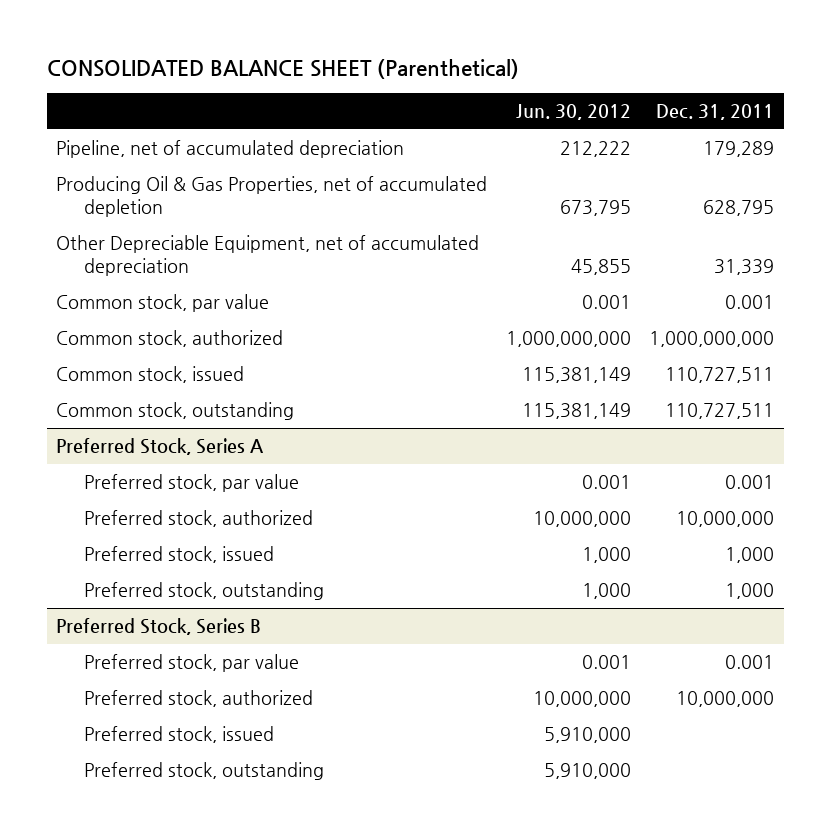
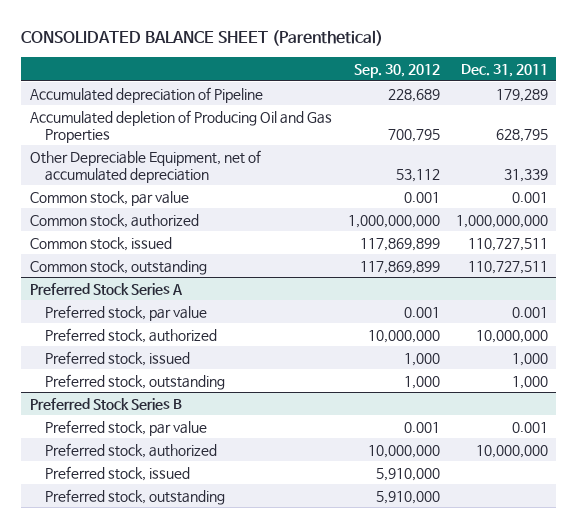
- | Jun. 30, 2012 | Dec. 31, 2011
+ | Sep. 30, 2012 | Dec. 31, 2011
- Pipeline, net of accumulated depreciation | 212,222 | 179,289
- Producing Oil & Gas Properties, net of accumulated depletion | 673,795 | 628,795
+ Accumulated depreciation of Pipeline | 228,689 | 179,289
+ Accumulated depletion of Producing Oil and Gas Properties | 700,795 | 628,795
- Preferred Stock, Series A
+ Preferred Stock Series A
- Preferred Stock, Series B
+ Preferred Stock Series B

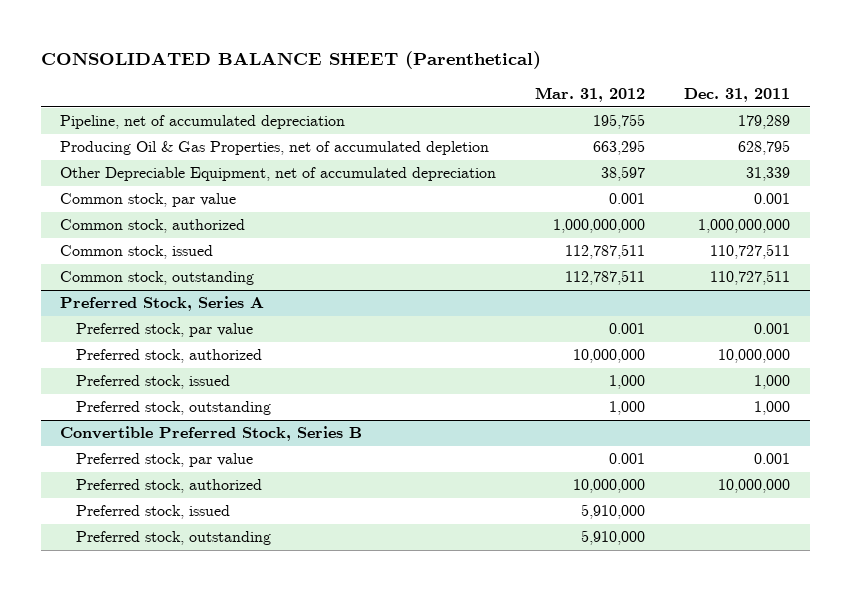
- | Sep. 30, 2012 | Dec. 31, 2011
+ | Mar. 31, 2012 | Dec. 31, 2011
- Accumulated depreciation of Pipeline | 228,689 | 179,289
- Accumulated depletion of Producing Oil and Gas Properties | 700,795 | 628,795
+ Pipeline, net of accumulated depreciation | 195,755 | 179,289
+ Producing Oil & Gas Properties, net of accumulated depletion | 663,295 | 628,795
- Preferred Stock Series A
+ Preferred Stock, Series A
- Preferred Stock Series B
+ Convertible Preferred Stock, Series B

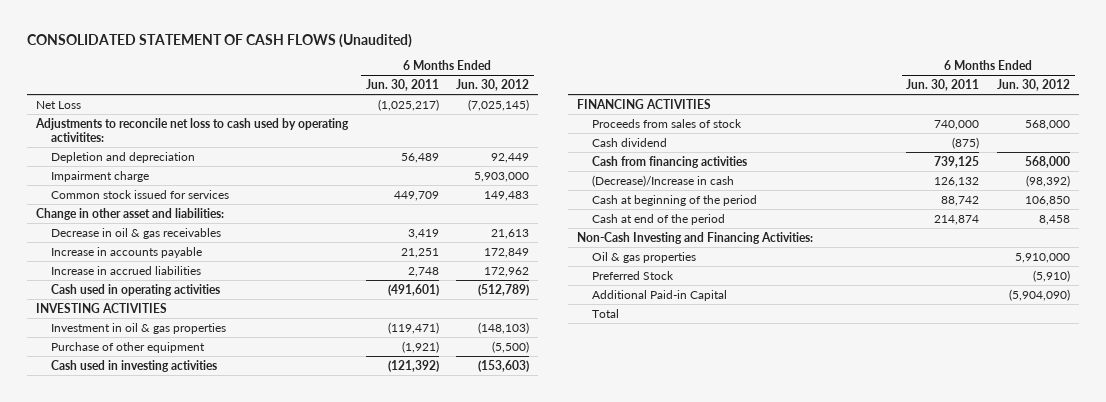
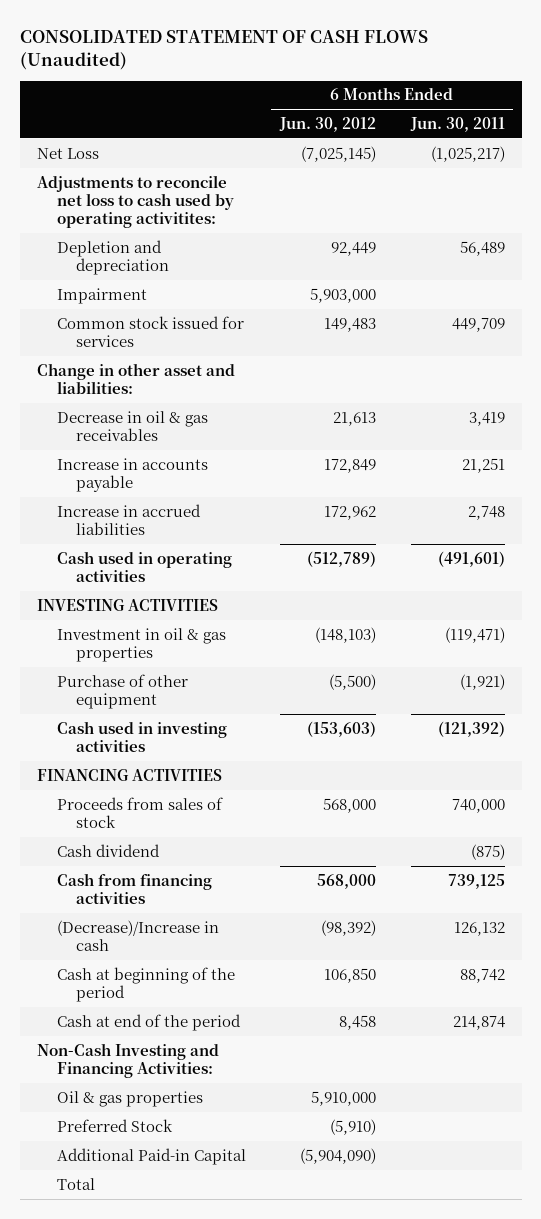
- | 6 Months Ended Jun. 30, 2011 | 6 Months Ended Jun. 30, 2012
+ | 6 Months Ended Jun. 30, 2012 | 6 Months Ended Jun. 30, 2011
- Impairment charge | | 5,903,000
+ Impairment | 5,903,000 |

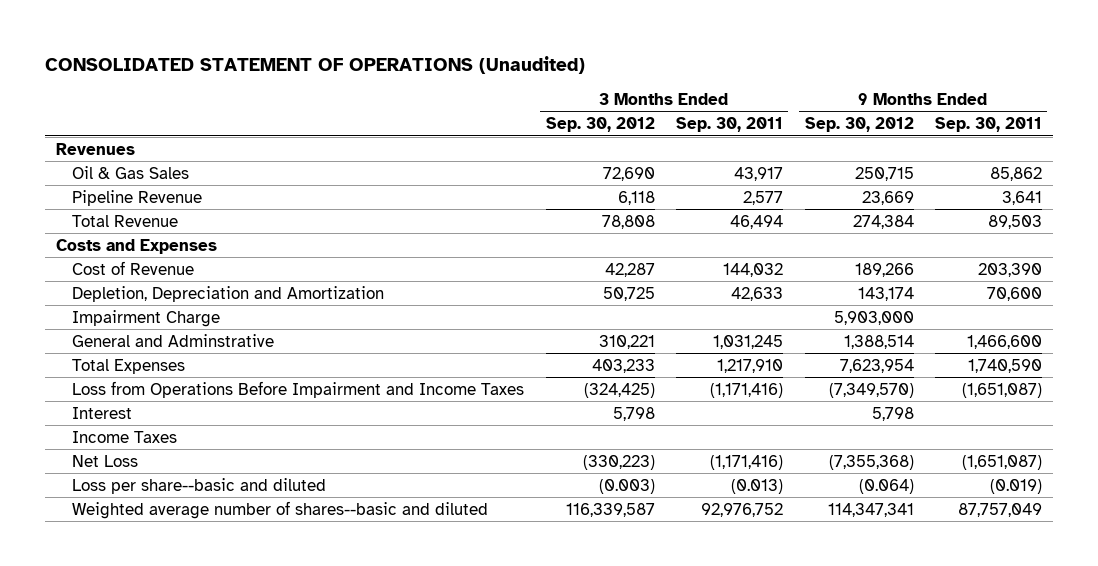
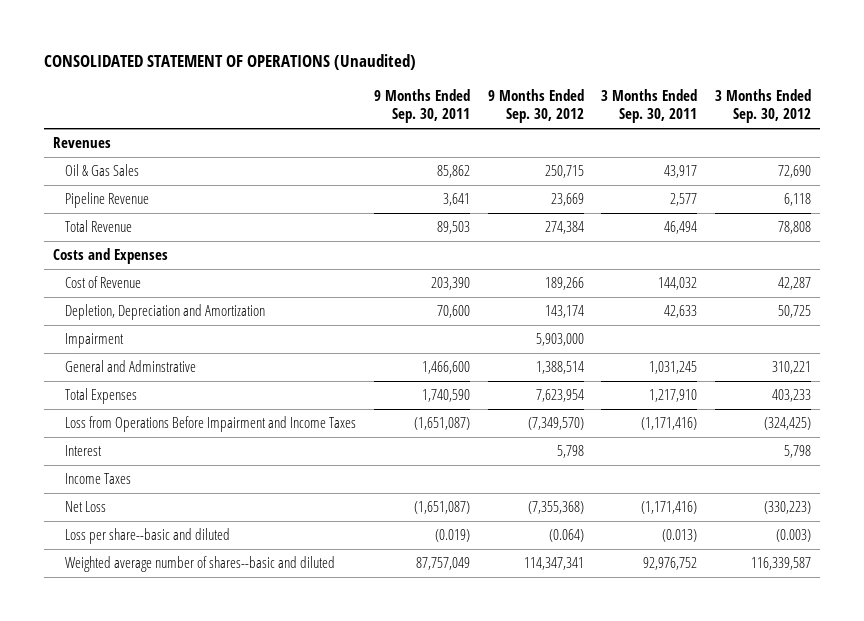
- | 3 Months Ended Sep. 30, 2012 | 3 Months Ended Sep. 30, 2011 | 9 Months Ended Sep. 30, 2012 | 9 Months Ended Sep. 30, 2011
+ | 9 Months Ended Sep. 30, 2011 | 9 Months Ended Sep. 30, 2012 | 3 Months Ended Sep. 30, 2011 | 3 Months Ended Sep. 30, 2012
- Impairment Charge | | | 5,903,000 |
+ Impairment | | 5,903,000 | |

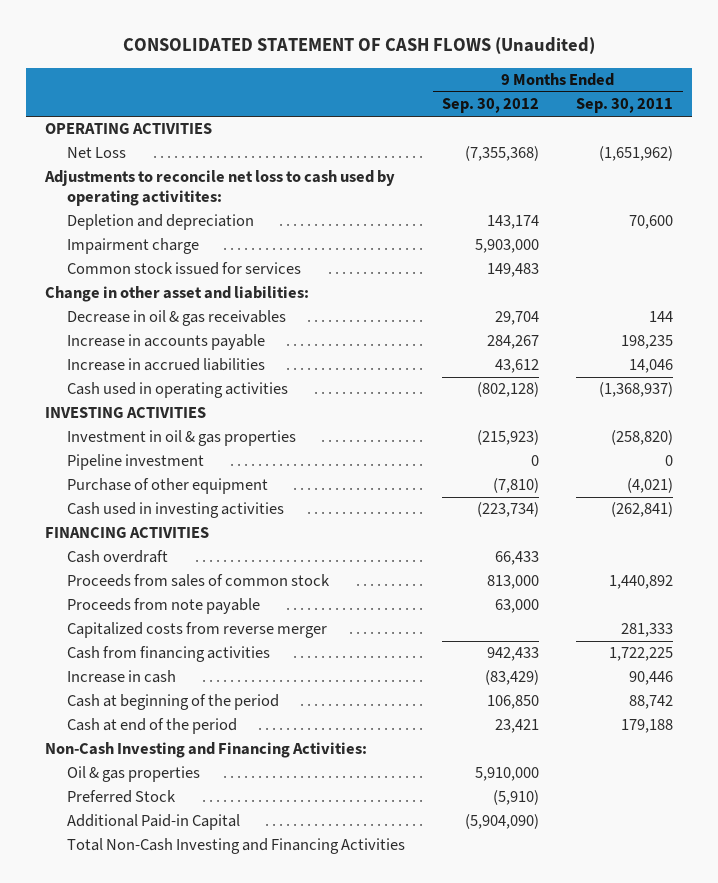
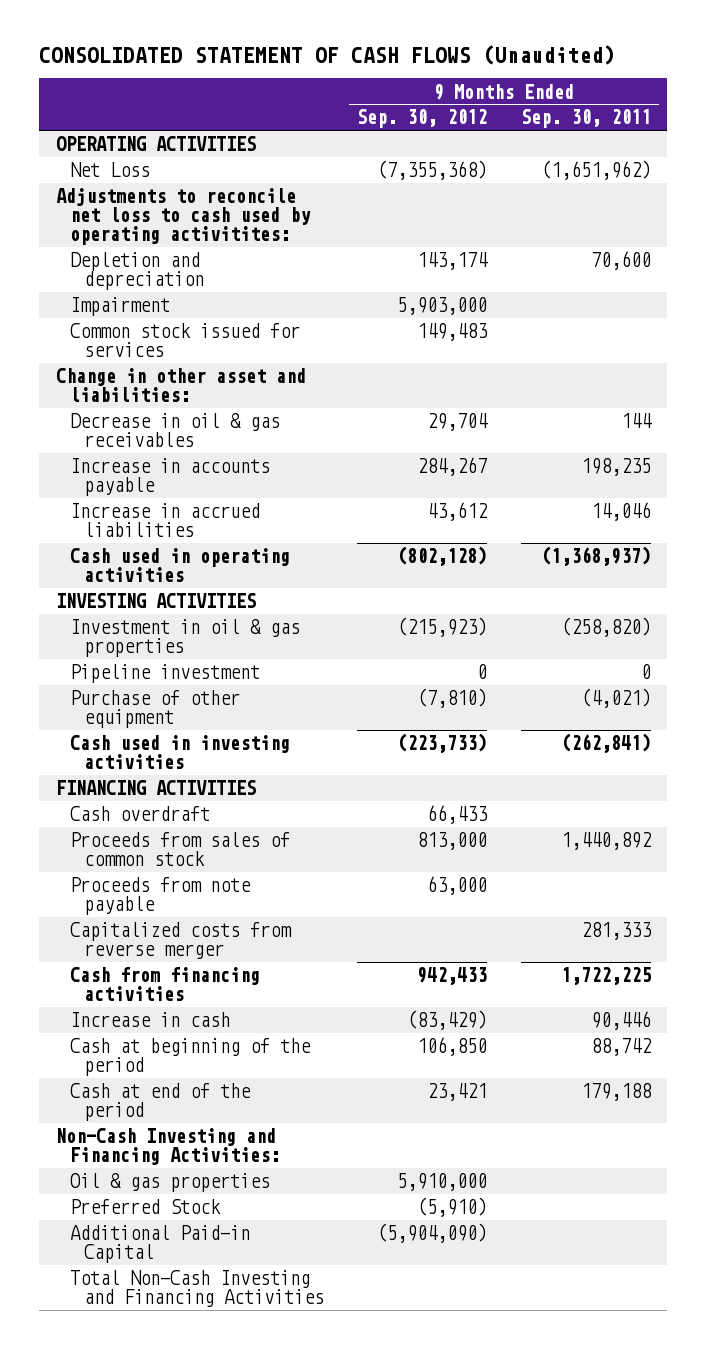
- Impairment charge | 5,903,000 |
+ Impairment | 5,903,000 |
- Cash used in investing activities | (223,734) | (262,841)
+ Cash used in investing activities | (223,733) | (262,841)

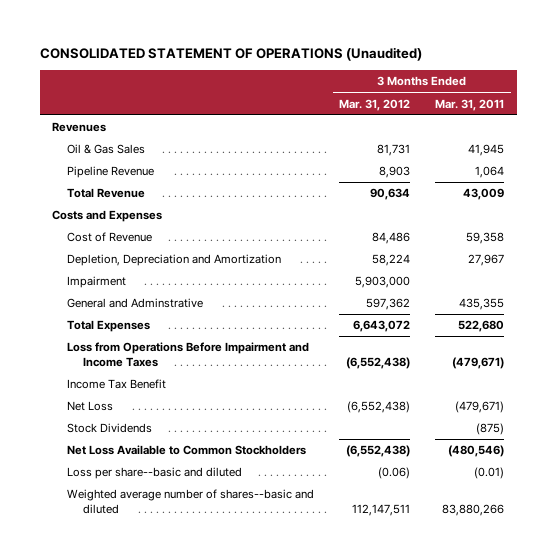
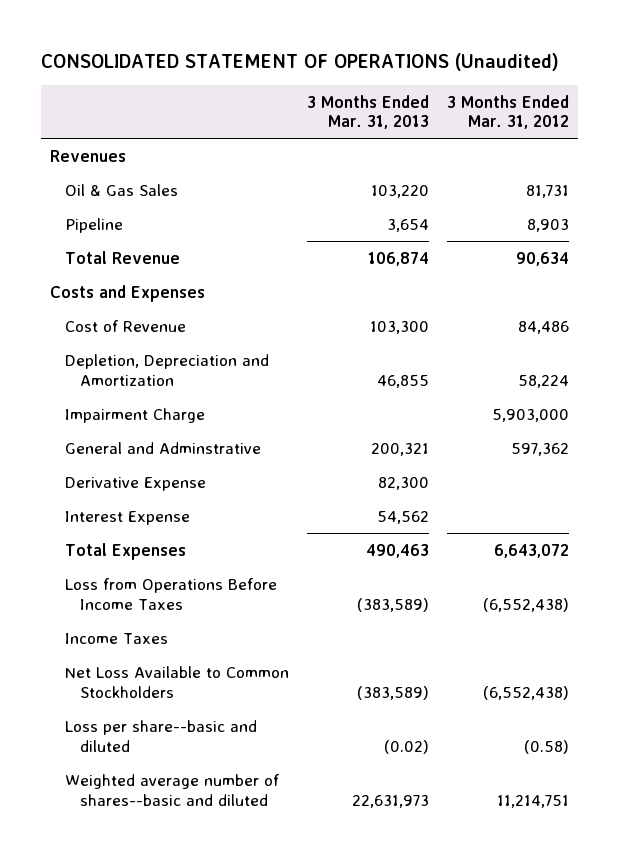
- | 3 Months Ended Mar. 31, 2012 | 3 Months Ended Mar. 31, 2011
+ | 3 Months Ended Mar. 31, 2013 | 3 Months Ended Mar. 31, 2012
- Pipeline Revenue | 8,903 | 1,064
+ Pipeline | 3,654 | 8,903
- Impairment | 5,903,000 |
+ Impairment Charge | | 5,903,000
+ Derivative Expense | 82,300 |
+ Interest Expense | 54,562 |
- Loss from Operations Before Impairment and Income Taxes | (6,552,438) | (479,671)
- Income Tax Benefit
- Net Loss | (6,552,438) | (479,671)
- Stock Dividends | | (875)
+ Loss from Operations Before Income Taxes | (383,589) | (6,552,438)
+ Income Taxes
- Loss per share--basic and diluted | (0.06) | (0.01)
- Weighted average number of shares--basic and diluted | 112,147,511 | 83,880,266
+ Loss per share--basic and diluted | (0.02) | (0.58)
+ Weighted average number of shares--basic and diluted | 22,631,973 | 11,214,751

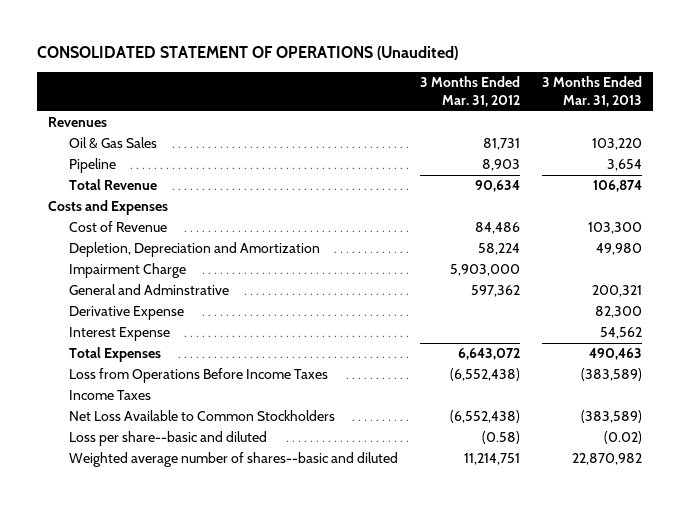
- | 3 Months Ended Mar. 31, 2013 | 3 Months Ended Mar. 31, 2012
+ | 3 Months Ended Mar. 31, 2012 | 3 Months Ended Mar. 31, 2013
- Depletion, Depreciation and Amortization | 46,855 | 58,224
+ Depletion, Depreciation and Amortization | 58,224 | 49,980
- Weighted average number of shares--basic and diluted | 22,631,973 | 11,214,751
+ Weighted average number of shares--basic and diluted | 11,214,751 | 22,870,982

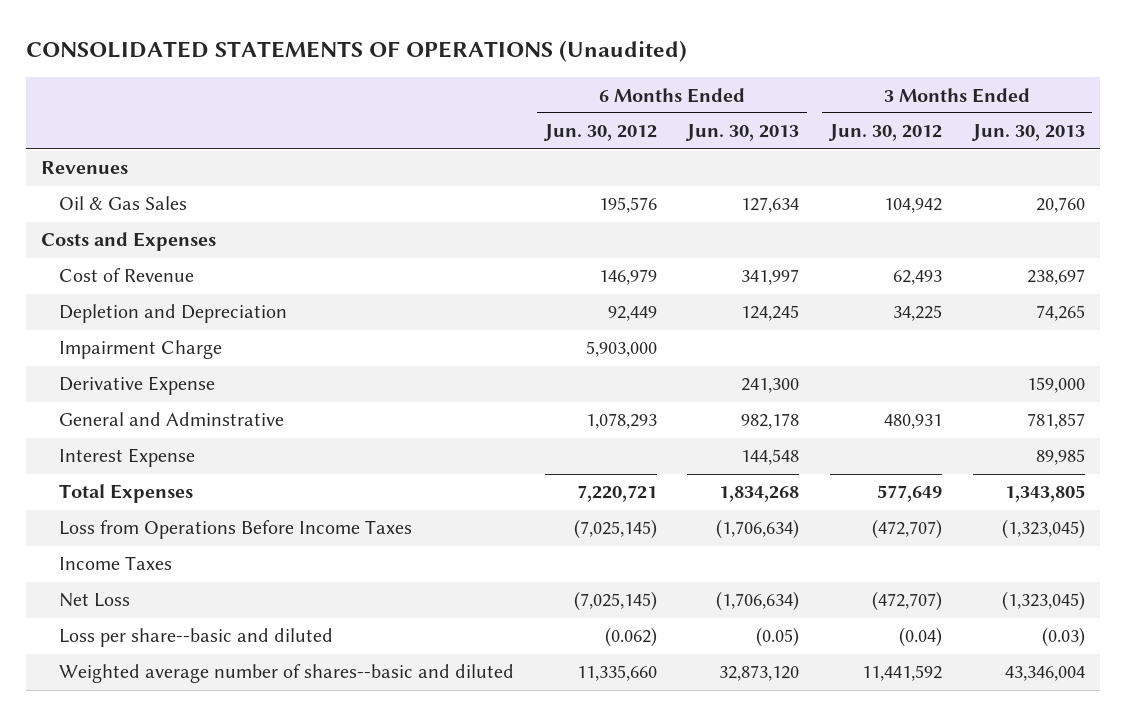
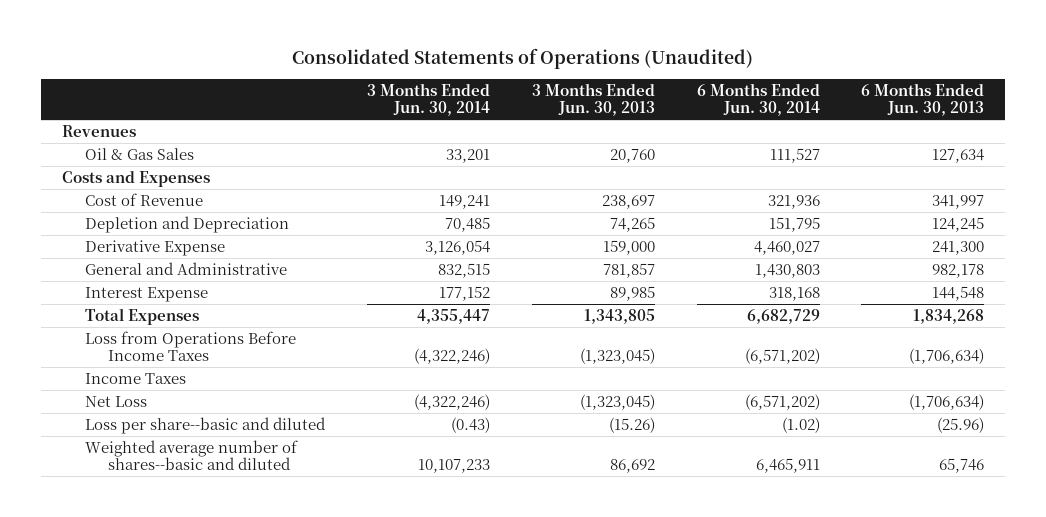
- CONSOLIDATED STATEMENTS OF OPERATIONS (Unaudited)
+ Consolidated Statements of Operations (Unaudited)
- | 6 Months Ended Jun. 30, 2012 | 6 Months Ended Jun. 30, 2013 | 3 Months Ended Jun. 30, 2012 | 3 Months Ended Jun. 30, 2013
+ | 3 Months Ended Jun. 30, 2014 | 3 Months Ended Jun. 30, 2013 | 6 Months Ended Jun. 30, 2014 | 6 Months Ended Jun. 30, 2013
- Impairment Charge | 5,903,000 | | |
- General and Adminstrative | 1,078,293 | 982,178 | 480,931 | 781,857
+ General and Administrative | 832,515 | 781,857 | 1,430,803 | 982,178
- Loss per share--basic and diluted | (0.062) | (0.05) | (0.04) | (0.03)
- Weighted average number of shares--basic and diluted | 11,335,660 | 32,873,120 | 11,441,592 | 43,346,004
+ Loss per share--basic and diluted | (0.43) | (15.26) | (1.02) | (25.96)
+ Weighted average number of shares--basic and diluted | 10,107,233 | 86,692 | 6,465,911 | 65,746

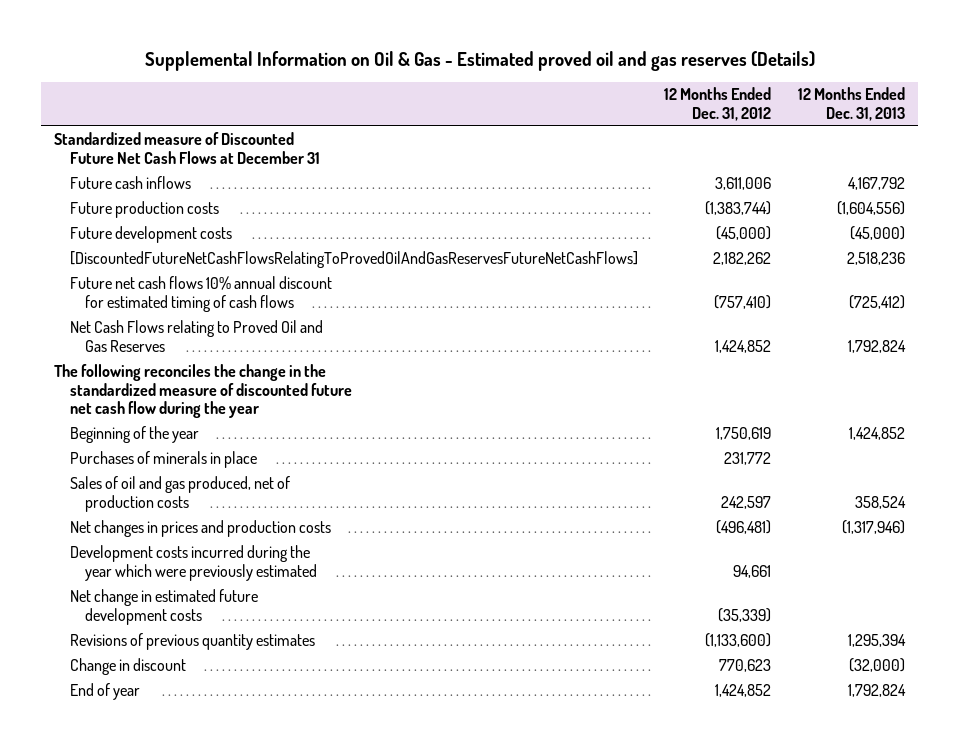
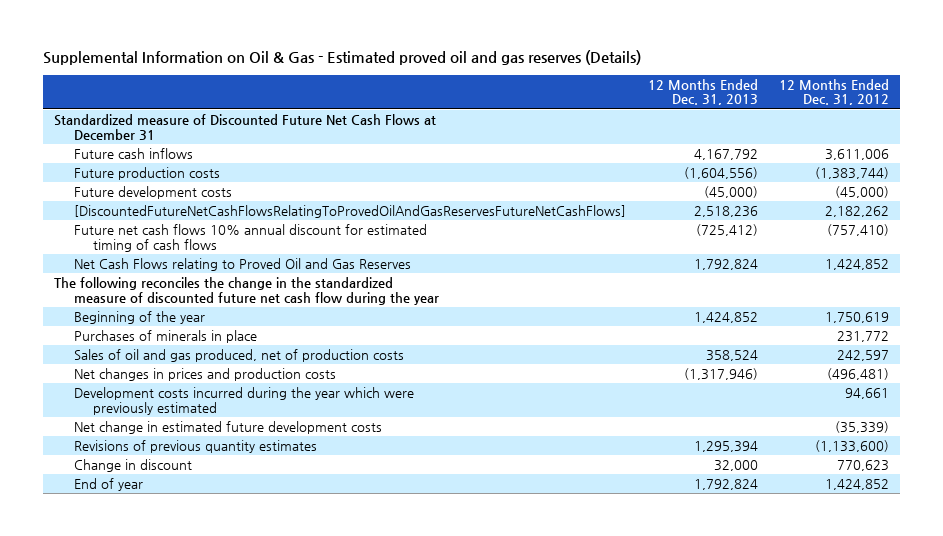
- | 12 Months Ended Dec. 31, 2012 | 12 Months Ended Dec. 31, 2013
+ | 12 Months Ended Dec. 31, 2013 | 12 Months Ended Dec. 31, 2012
- Change in discount | 770,623 | (32,000)
+ Change in discount | 32,000 | 770,623

